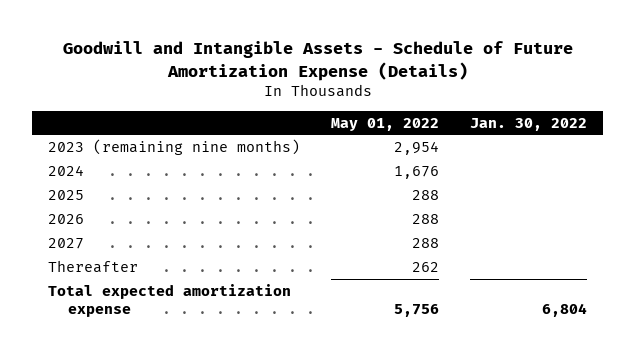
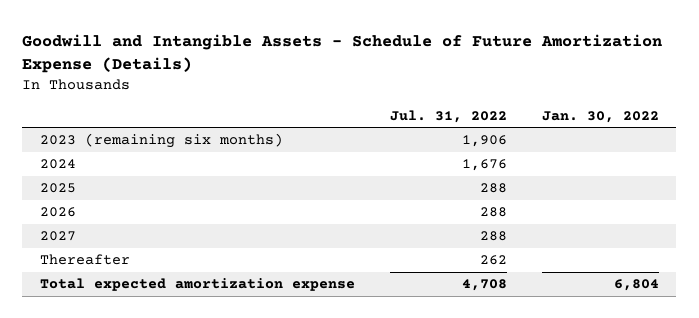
- | May 01, 2022 | Jan. 30, 2022
+ | Jul. 31, 2022 | Jan. 30, 2022
- 2023 (remaining nine months) | 2,954 |
+ 2023 (remaining six months) | 1,906 |

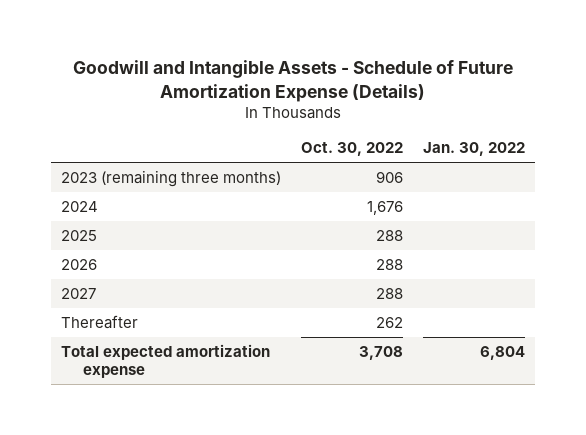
- | Jul. 31, 2022 | Jan. 30, 2022
+ | Oct. 30, 2022 | Jan. 30, 2022
- 2023 (remaining six months) | 1,906 |
+ 2023 (remaining three months) | 906 |

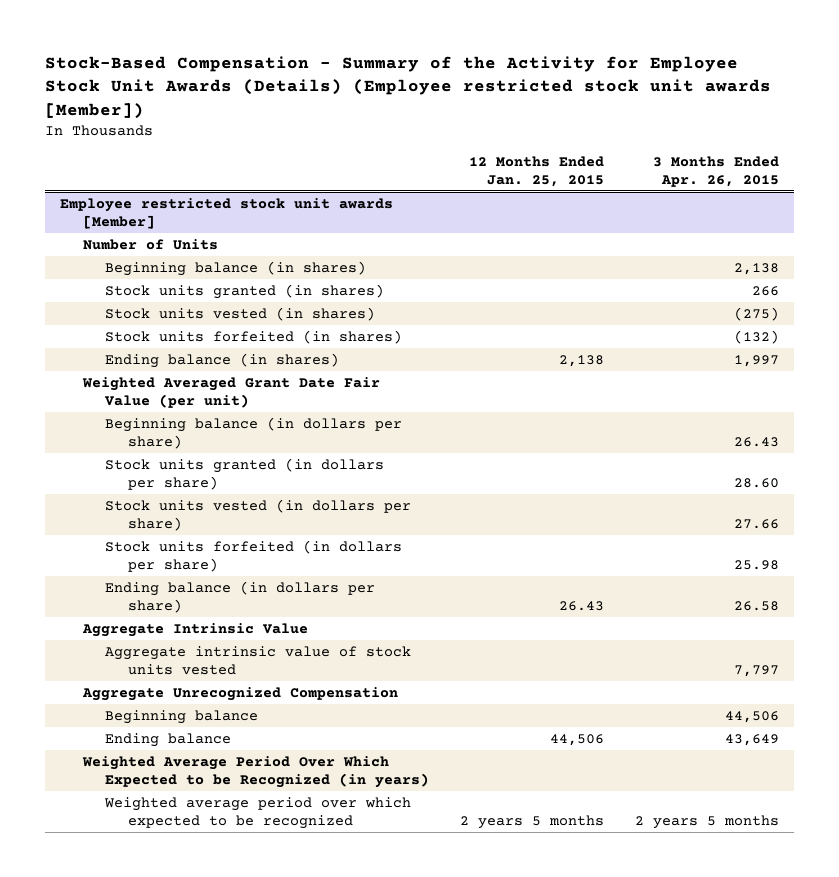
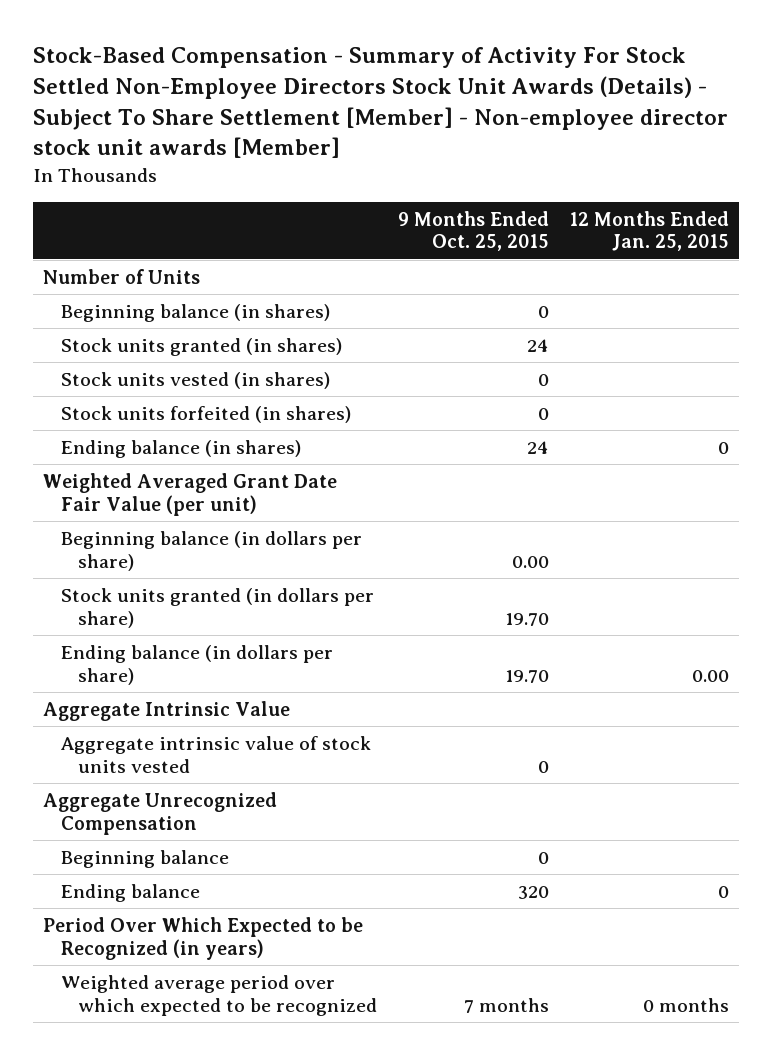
- Stock-Based Compensation - Summary of the Activity for Employee Stock Unit Awards (Details) (Employee restricted stock unit awards [Member])
+ Stock-Based Compensation - Summary of Activity For Stock Settled Non-Employee Directors Stock Unit Awards (Details) - Subject To Share Settlement [Member] - Non-employee director stock unit awards [Member]
- | 12 Months Ended Jan. 25, 2015 | 3 Months Ended Apr. 26, 2015
+ | 9 Months Ended Oct. 25, 2015 | 12 Months Ended Jan. 25, 2015
- Employee restricted stock unit awards [Member]
- Number of Units
- Beginning balance (in shares) | | 2,138
- Stock units granted (in shares) | | 266
- Stock units vested (in shares) | | (275)
- Stock units forfeited (in shares) | | (132)
- Ending balance (in shares) | 2,138 | 1,997
- Weighted Averaged Grant Date Fair Value (per unit)
- Beginning balance (in dollars per share) | | 26.43
- Stock units granted (in dollars per share) | | 28.60
- Stock units vested (in dollars per share) | | 27.66
- Stock units forfeited (in dollars per share) | | 25.98
- Ending balance (in dollars per share) | 26.43 | 26.58
- Aggregate Intrinsic Value
- Aggregate intrinsic value of stock units vested | | 7,797
- Aggregate Unrecognized Compensation
- Beginning balance | | 44,506
- Ending balance | 44,506 | 43,649
- Weighted Average Period Over Which Expected to be Recognized (in years)
- Weighted average period over which expected to be recognized | 2 years 5 months | 2 years 5 months
+ Number of Units
+ Beginning balance (in shares) | 0 |
+ Stock units granted (in shares) | 24 |
+ Stock units vested (in shares) | 0 |
+ Stock units forfeited (in shares) | 0 |
+ Ending balance (in shares) | 24 | 0
+ Weighted Averaged Grant Date Fair Value (per unit)
+ Beginning balance (in dollars per share) | 0.00 |
+ Stock units granted (in dollars per share) | 19.70 |
+ Ending balance (in dollars per share) | 19.70 | 0.00
+ Aggregate Intrinsic Value
+ Aggregate intrinsic value of stock units vested | 0 |
+ Aggregate Unrecognized Compensation
+ Beginning balance | 0 |
+ Ending balance | 320 | 0
+ Period Over Which Expected to be Recognized (in years)
+ Weighted average period over which expected to be recognized | 7 months | 0 months

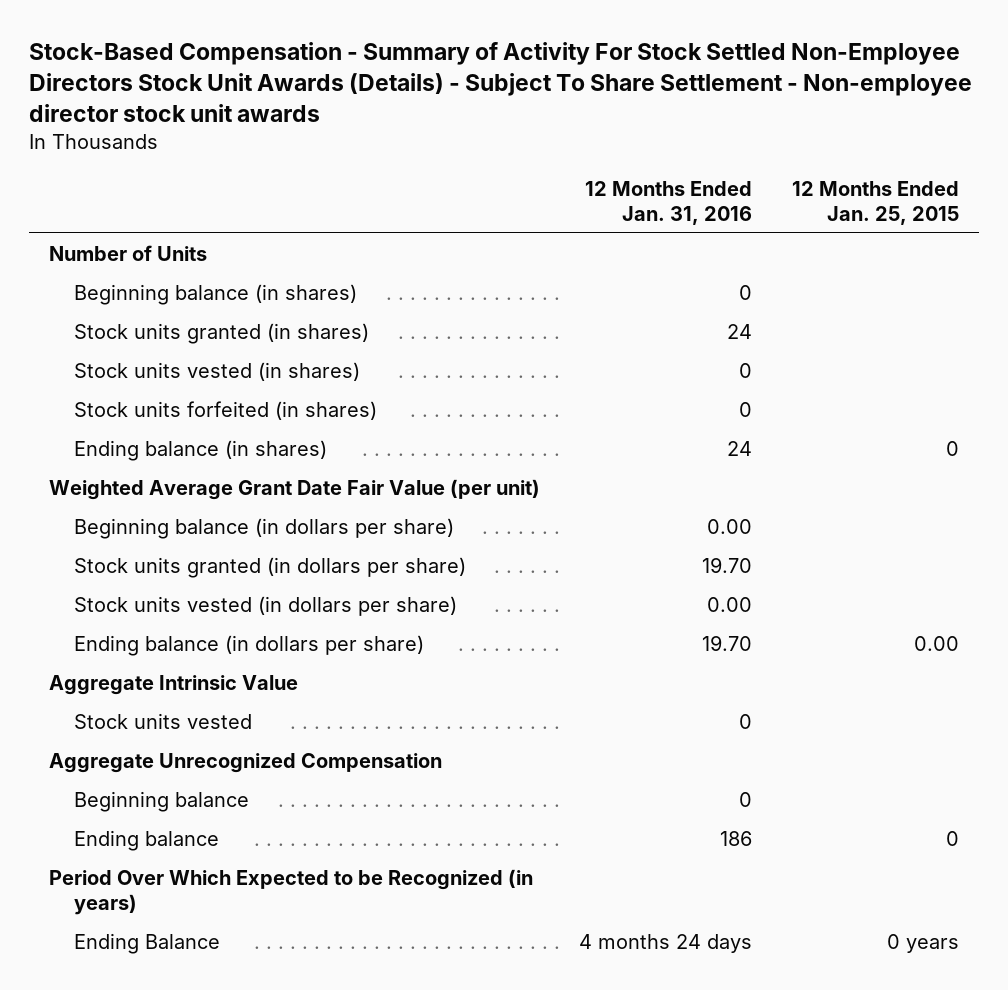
- Stock-Based Compensation - Summary of Activity For Stock Settled Non-Employee Directors Stock Unit Awards (Details) - Subject To Share Settlement [Member] - Non-employee director stock unit awards [Member]
+ Stock-Based Compensation - Summary of Activity For Stock Settled Non-Employee Directors Stock Unit Awards (Details) - Subject To Share Settlement - Non-employee director stock unit awards
- | 9 Months Ended Oct. 25, 2015 | 12 Months Ended Jan. 25, 2015
+ | 12 Months Ended Jan. 31, 2016 | 12 Months Ended Jan. 25, 2015
- Weighted Averaged Grant Date Fair Value (per unit)
+ Weighted Average Grant Date Fair Value (per unit)
+ Stock units vested (in dollars per share) | 0.00 |
- Aggregate intrinsic value of stock units vested | 0 |
+ Stock units vested | 0 |
- Weighted average period over which expected to be recognized | 7 months | 0 months
+ Ending Balance | 4 months 24 days | 0 years

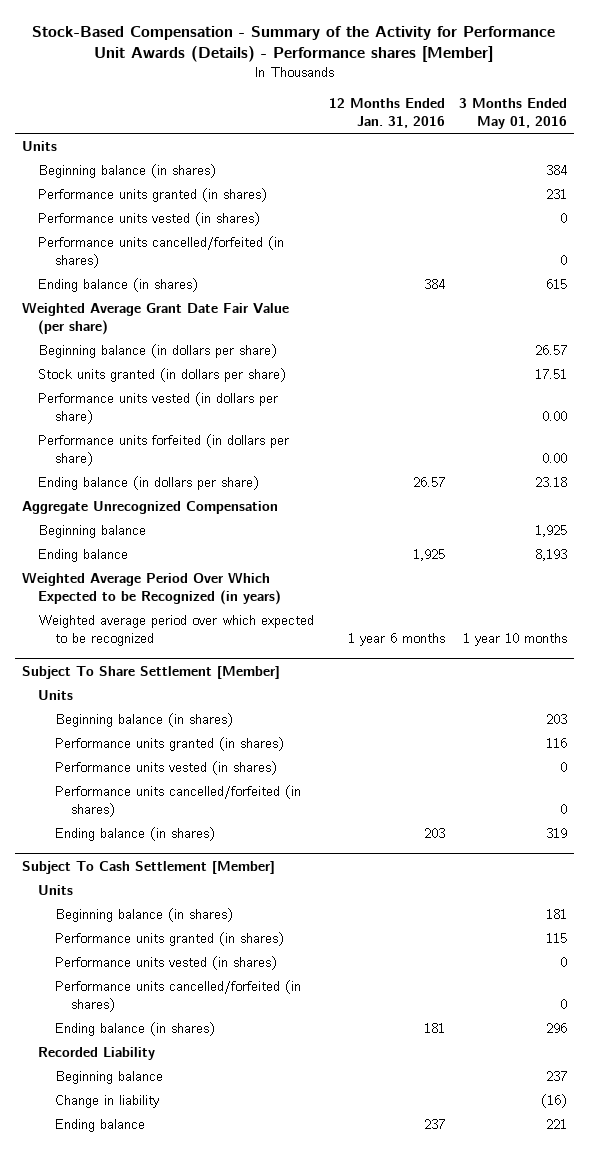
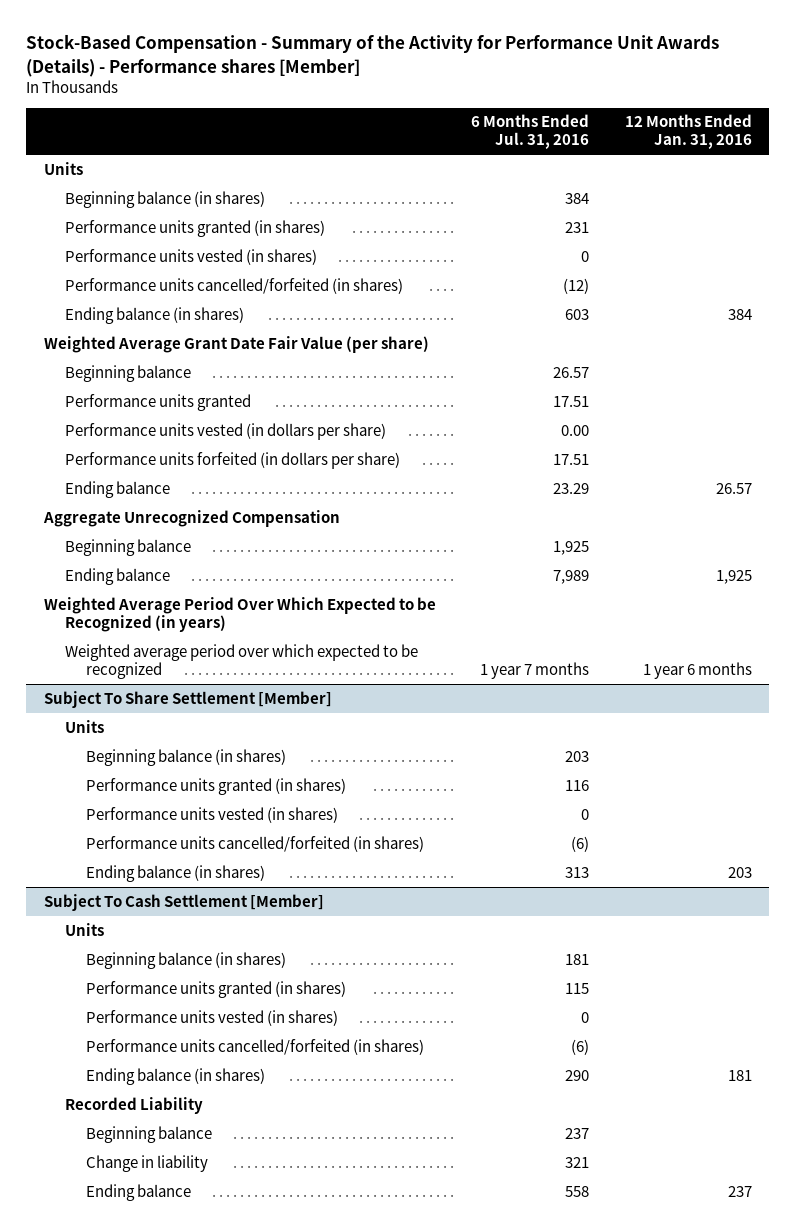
- | 12 Months Ended Jan. 31, 2016 | 3 Months Ended May 01, 2016
+ | 6 Months Ended Jul. 31, 2016 | 12 Months Ended Jan. 31, 2016
- Beginning balance (in dollars per share) | | 26.57
- Stock units granted (in dollars per share) | | 17.51
+ Beginning balance | 26.57 |
+ Performance units granted | 17.51 |
- Ending balance (in dollars per share) | 26.57 | 23.18
+ Ending balance | 23.29 | 26.57

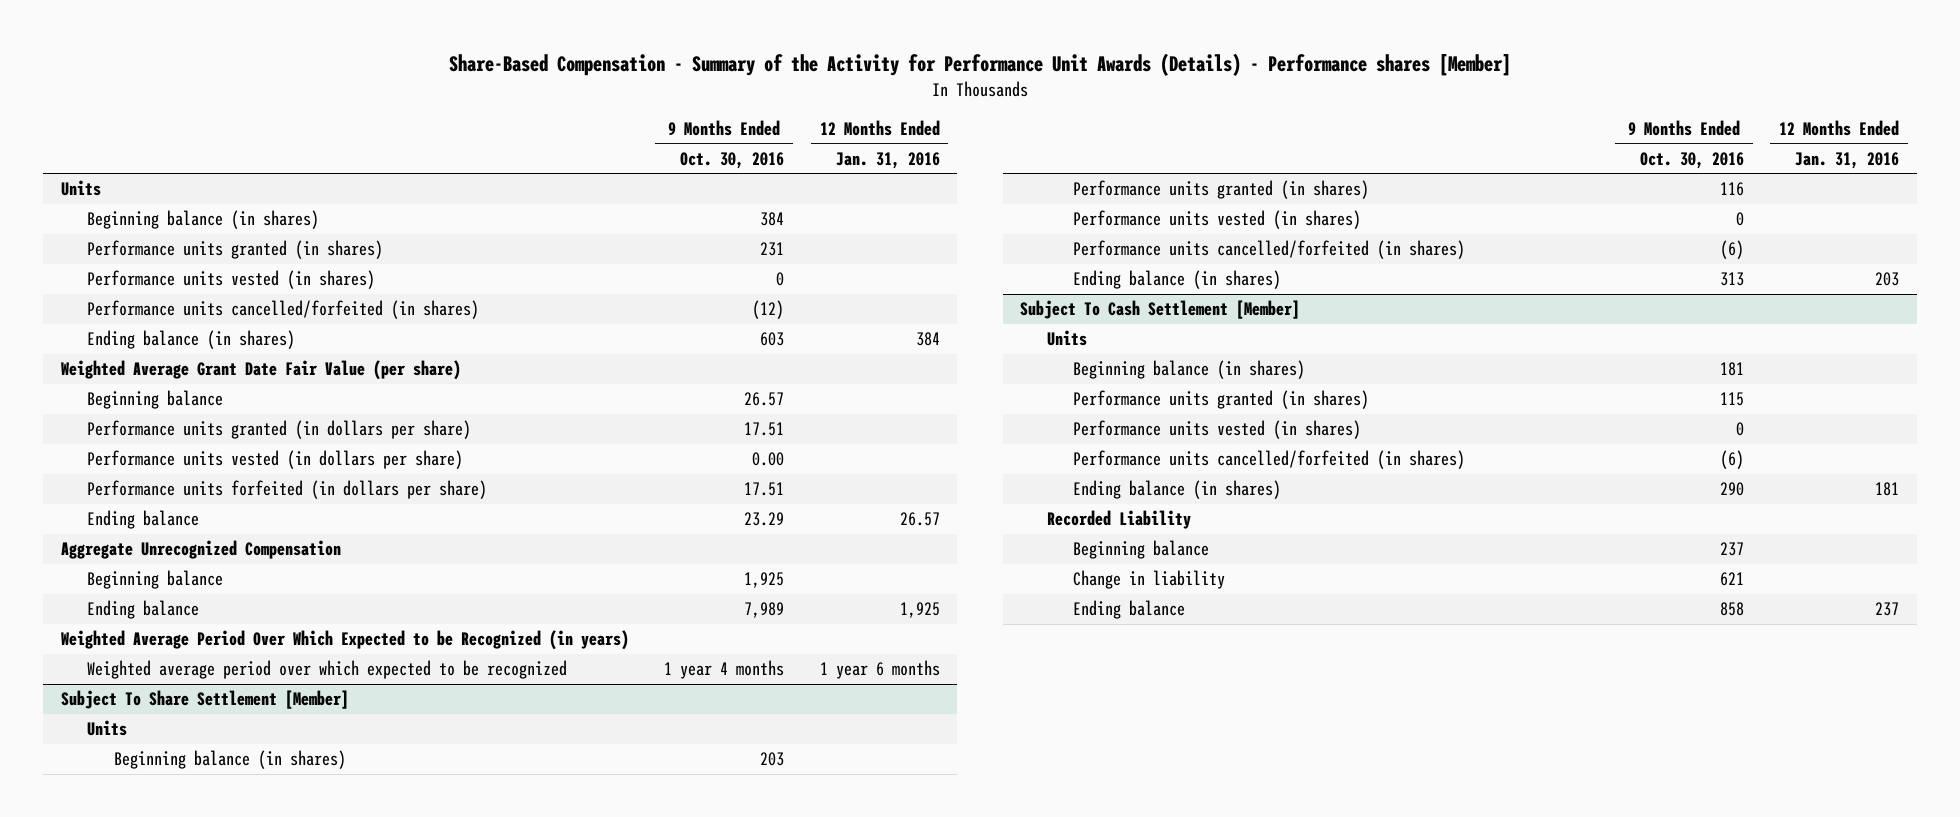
- Stock-Based Compensation - Summary of the Activity for Performance Unit Awards (Details) - Performance shares [Member]
+ Share-Based Compensation - Summary of the Activity for Performance Unit Awards (Details) - Performance shares [Member]
- | 6 Months Ended Jul. 31, 2016 | 12 Months Ended Jan. 31, 2016
+ | 9 Months Ended Oct. 30, 2016 | 12 Months Ended Jan. 31, 2016
- Performance units granted | 17.51 |
+ Performance units granted (in dollars per share) | 17.51 |

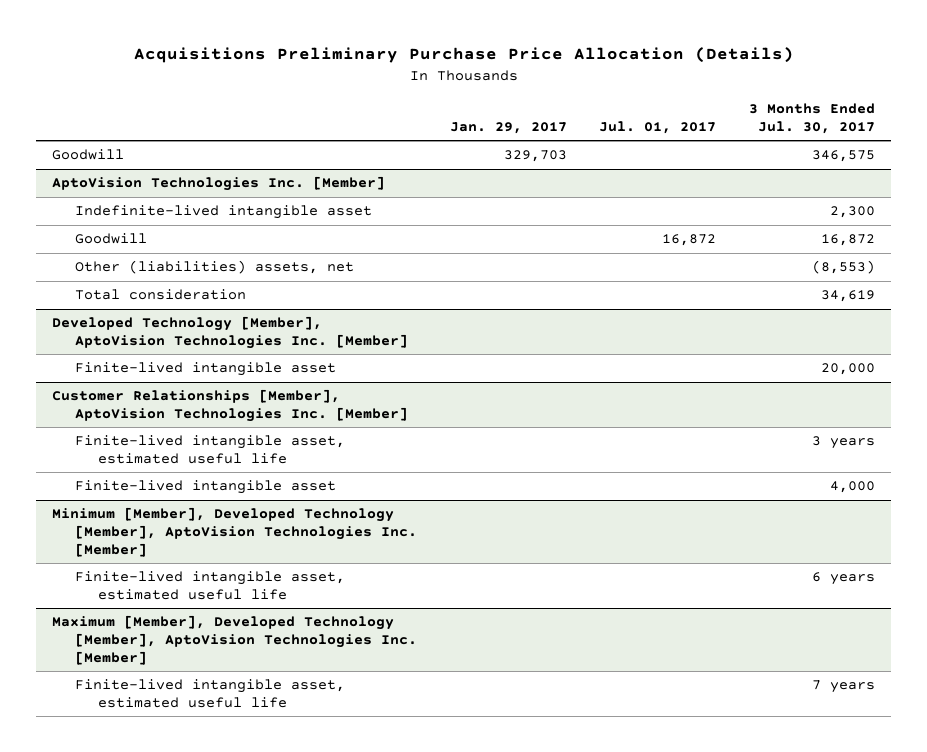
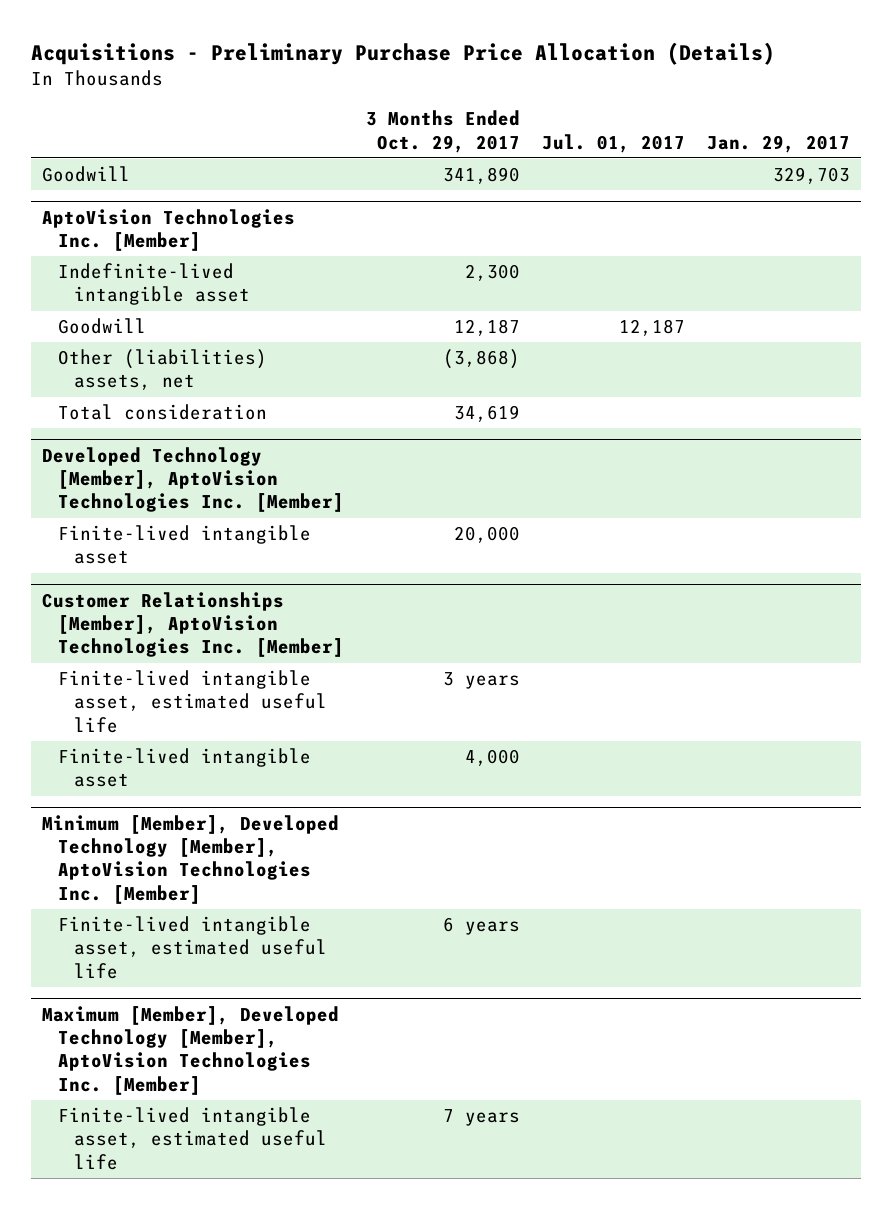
- Acquisitions Preliminary Purchase Price Allocation (Details)
+ Acquisitions - Preliminary Purchase Price Allocation (Details)
- | Jan. 29, 2017 | Jul. 01, 2017 | 3 Months Ended Jul. 30, 2017
+ | 3 Months Ended Oct. 29, 2017 | Jul. 01, 2017 | Jan. 29, 2017
@ AptoVision Technologies Inc. [Member]
- Goodwill | | 16,872 | 16,872
+ Goodwill | 12,187 | 12,187 |

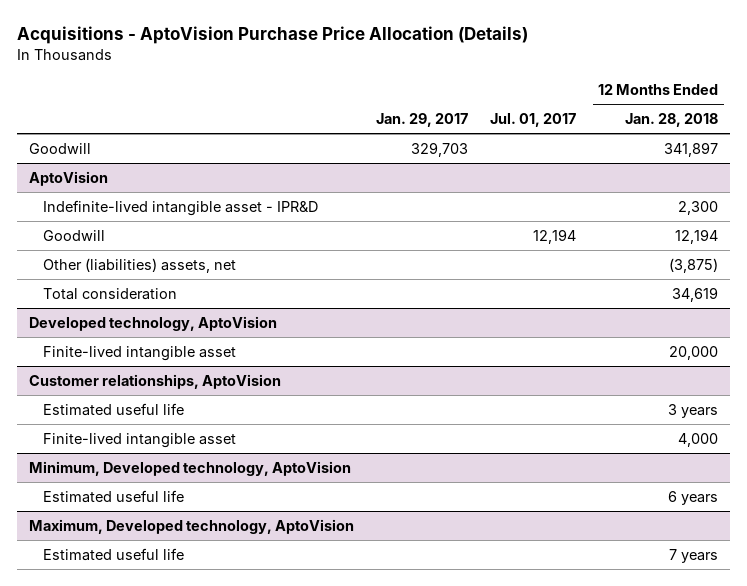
- Acquisitions - Preliminary Purchase Price Allocation (Details)
+ Acquisitions - AptoVision Purchase Price Allocation (Details)
- | 3 Months Ended Oct. 29, 2017 | Jul. 01, 2017 | Jan. 29, 2017
+ | Jan. 29, 2017 | Jul. 01, 2017 | 12 Months Ended Jan. 28, 2018
- AptoVision Technologies Inc. [Member]
- Indefinite-lived intangible asset | 2,300 | |
- Goodwill | 12,187 | 12,187 |
+ AptoVision
+ Indefinite-lived intangible asset - IPR&D | | | 2,300
+ Goodwill | | 12,194 | 12,194
- Developed Technology [Member], AptoVision Technologies Inc. [Member]
+ Developed technology, AptoVision
- Customer Relationships [Member], AptoVision Technologies Inc. [Member]
- Finite-lived intangible asset, estimated useful life | 3 years | |
+ Customer relationships, AptoVision
+ Estimated useful life | | | 3 years
- Minimum [Member], Developed Technology [Member], AptoVision Technologies Inc. [Member]
- Finite-lived intangible asset, estimated useful life | 6 years | |
- Maximum [Member], Developed Technology [Member], AptoVision Technologies Inc. [Member]
- Finite-lived intangible asset, estimated useful life | 7 years | |
+ Minimum, Developed technology, AptoVision
+ Estimated useful life | | | 6 years
+ Maximum, Developed technology, AptoVision
+ Estimated useful life | | | 7 years

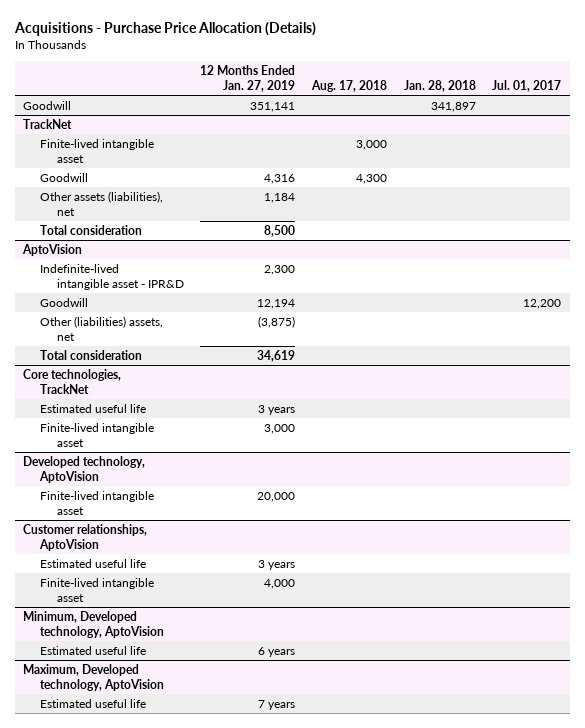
- Acquisitions - AptoVision Purchase Price Allocation (Details)
+ Acquisitions - Purchase Price Allocation (Details)
- | Jan. 29, 2017 | Jul. 01, 2017 | 12 Months Ended Jan. 28, 2018
+ | 12 Months Ended Jan. 27, 2019 | Aug. 17, 2018 | Jan. 28, 2018 | Jul. 01, 2017
+ TrackNet
+ Finite-lived intangible asset | | 3,000 | |
+ Goodwill | 4,316 | 4,300 | |
+ Other assets (liabilities), net | 1,184 | | |
+ Total consideration | 8,500 | | |
@ AptoVision
- Goodwill | | 12,194 | 12,194
+ Goodwill | 12,194 | | | 12,200
+ Core technologies, TrackNet
+ Estimated useful life | 3 years | | |
+ Finite-lived intangible asset | 3,000 | | |

